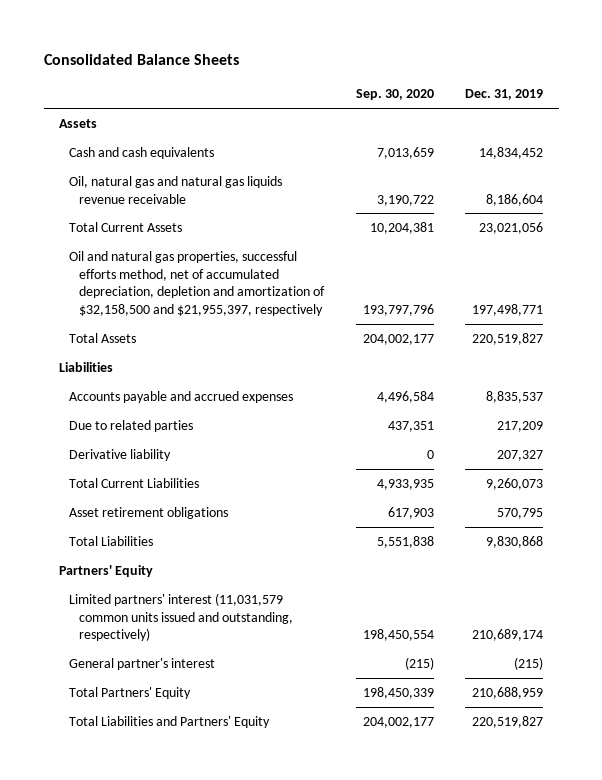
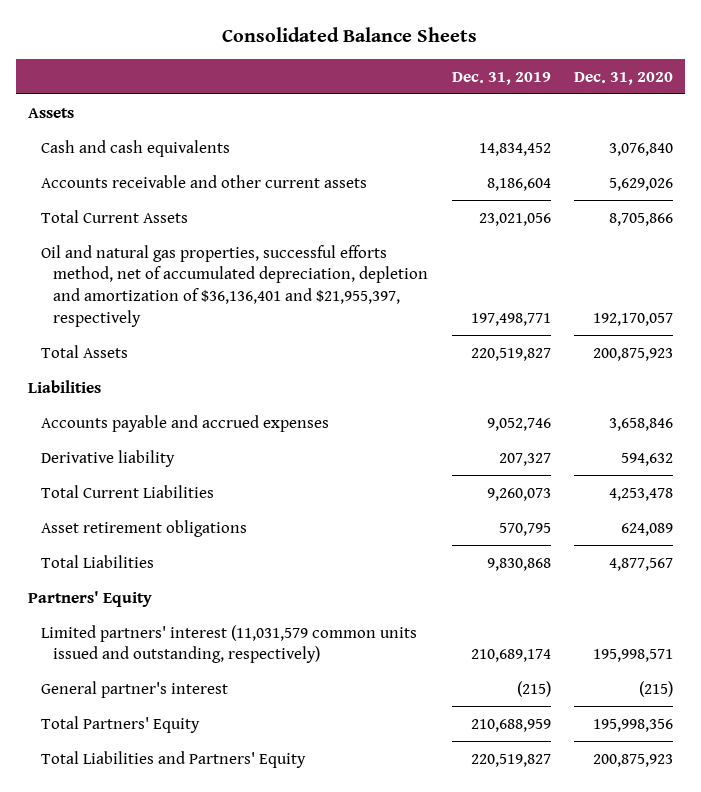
- | Sep. 30, 2020 | Dec. 31, 2019
+ | Dec. 31, 2019 | Dec. 31, 2020
- Oil, natural gas and natural gas liquids revenue receivable | 3,190,722 | 8,186,604
+ Accounts receivable and other current assets | 8,186,604 | 5,629,026
- Oil and natural gas properties, successful efforts method, net of accumulated depreciation, depletion and amortization of $32,158,500 and $21,955,397, respectively | 193,797,796 | 197,498,771
+ Oil and natural gas properties, successful efforts method, net of accumulated depreciation, depletion and amortization of $36,136,401 and $21,955,397, respectively | 197,498,771 | 192,170,057
- Accounts payable and accrued expenses | 4,496,584 | 8,835,537
- Due to related parties | 437,351 | 217,209
+ Accounts payable and accrued expenses | 9,052,746 | 3,658,846

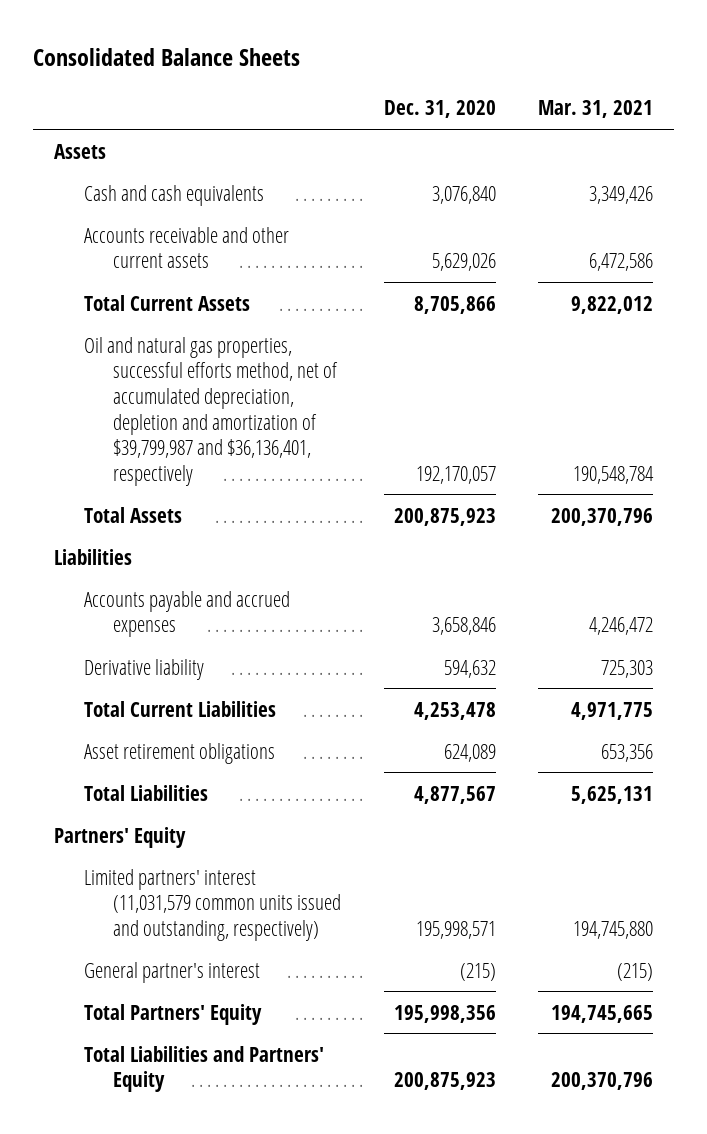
- | Dec. 31, 2019 | Dec. 31, 2020
+ | Dec. 31, 2020 | Mar. 31, 2021
- Oil and natural gas properties, successful efforts method, net of accumulated depreciation, depletion and amortization of $36,136,401 and $21,955,397, respectively | 197,498,771 | 192,170,057
+ Oil and natural gas properties, successful efforts method, net of accumulated depreciation, depletion and amortization of $39,799,987 and $36,136,401, respectively | 192,170,057 | 190,548,784

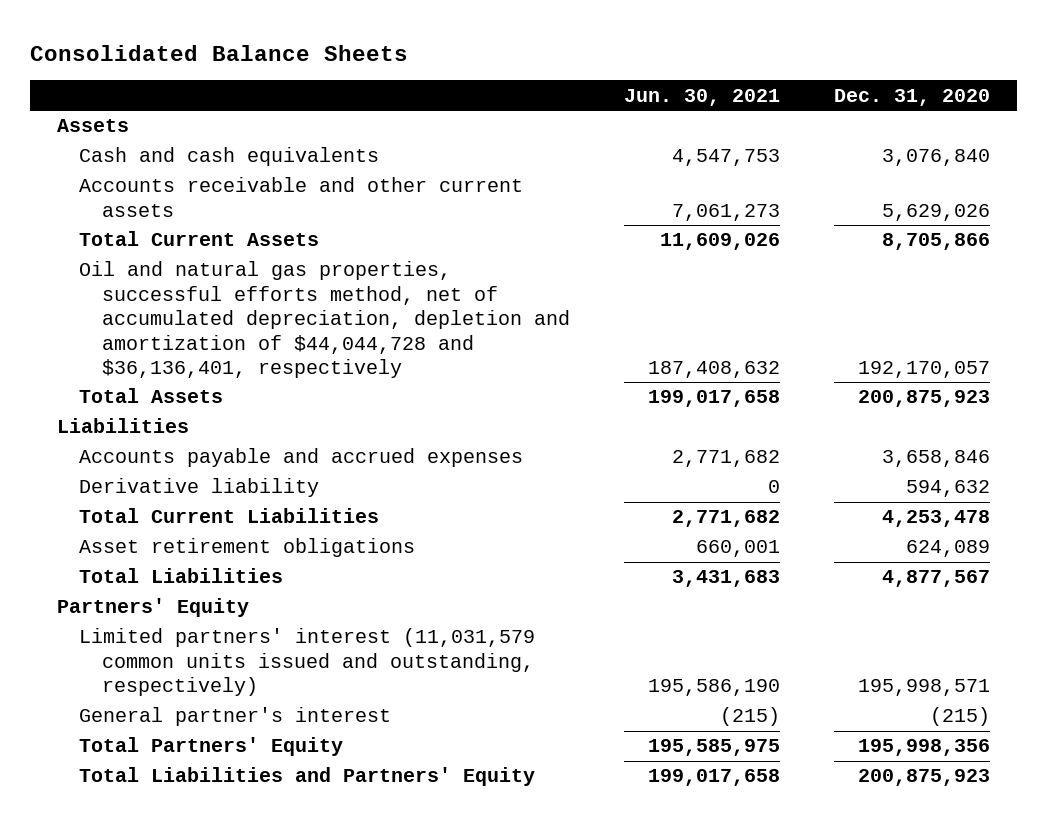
- | Dec. 31, 2020 | Mar. 31, 2021
+ | Jun. 30, 2021 | Dec. 31, 2020
- Oil and natural gas properties, successful efforts method, net of accumulated depreciation, depletion and amortization of $39,799,987 and $36,136,401, respectively | 192,170,057 | 190,548,784
+ Oil and natural gas properties, successful efforts method, net of accumulated depreciation, depletion and amortization of $44,044,728 and $36,136,401, respectively | 187,408,632 | 192,170,057

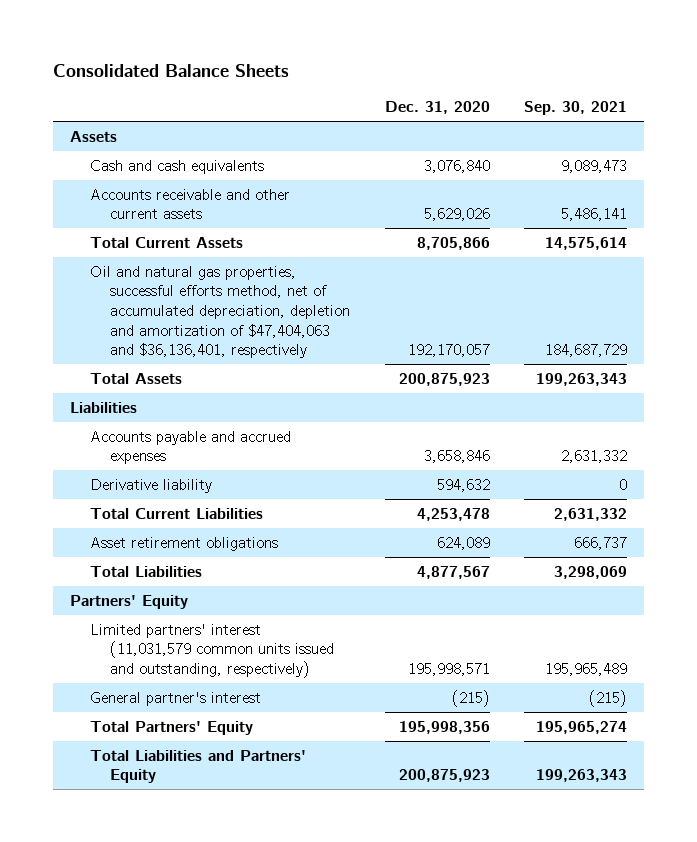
- | Jun. 30, 2021 | Dec. 31, 2020
+ | Dec. 31, 2020 | Sep. 30, 2021
- Oil and natural gas properties, successful efforts method, net of accumulated depreciation, depletion and amortization of $44,044,728 and $36,136,401, respectively | 187,408,632 | 192,170,057
+ Oil and natural gas properties, successful efforts method, net of accumulated depreciation, depletion and amortization of $47,404,063 and $36,136,401, respectively | 192,170,057 | 184,687,729

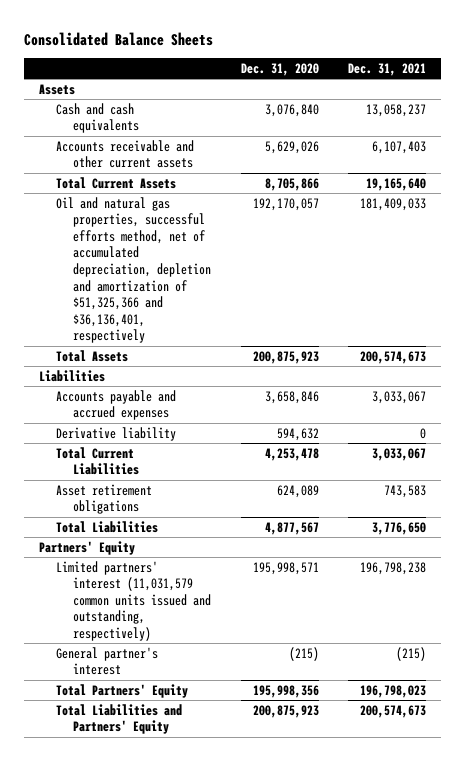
- | Dec. 31, 2020 | Sep. 30, 2021
+ | Dec. 31, 2020 | Dec. 31, 2021
- Oil and natural gas properties, successful efforts method, net of accumulated depreciation, depletion and amortization of $47,404,063 and $36,136,401, respectively | 192,170,057 | 184,687,729
+ Oil and natural gas properties, successful efforts method, net of accumulated depreciation, depletion and amortization of $51,325,366 and $36,136,401, respectively | 192,170,057 | 181,409,033

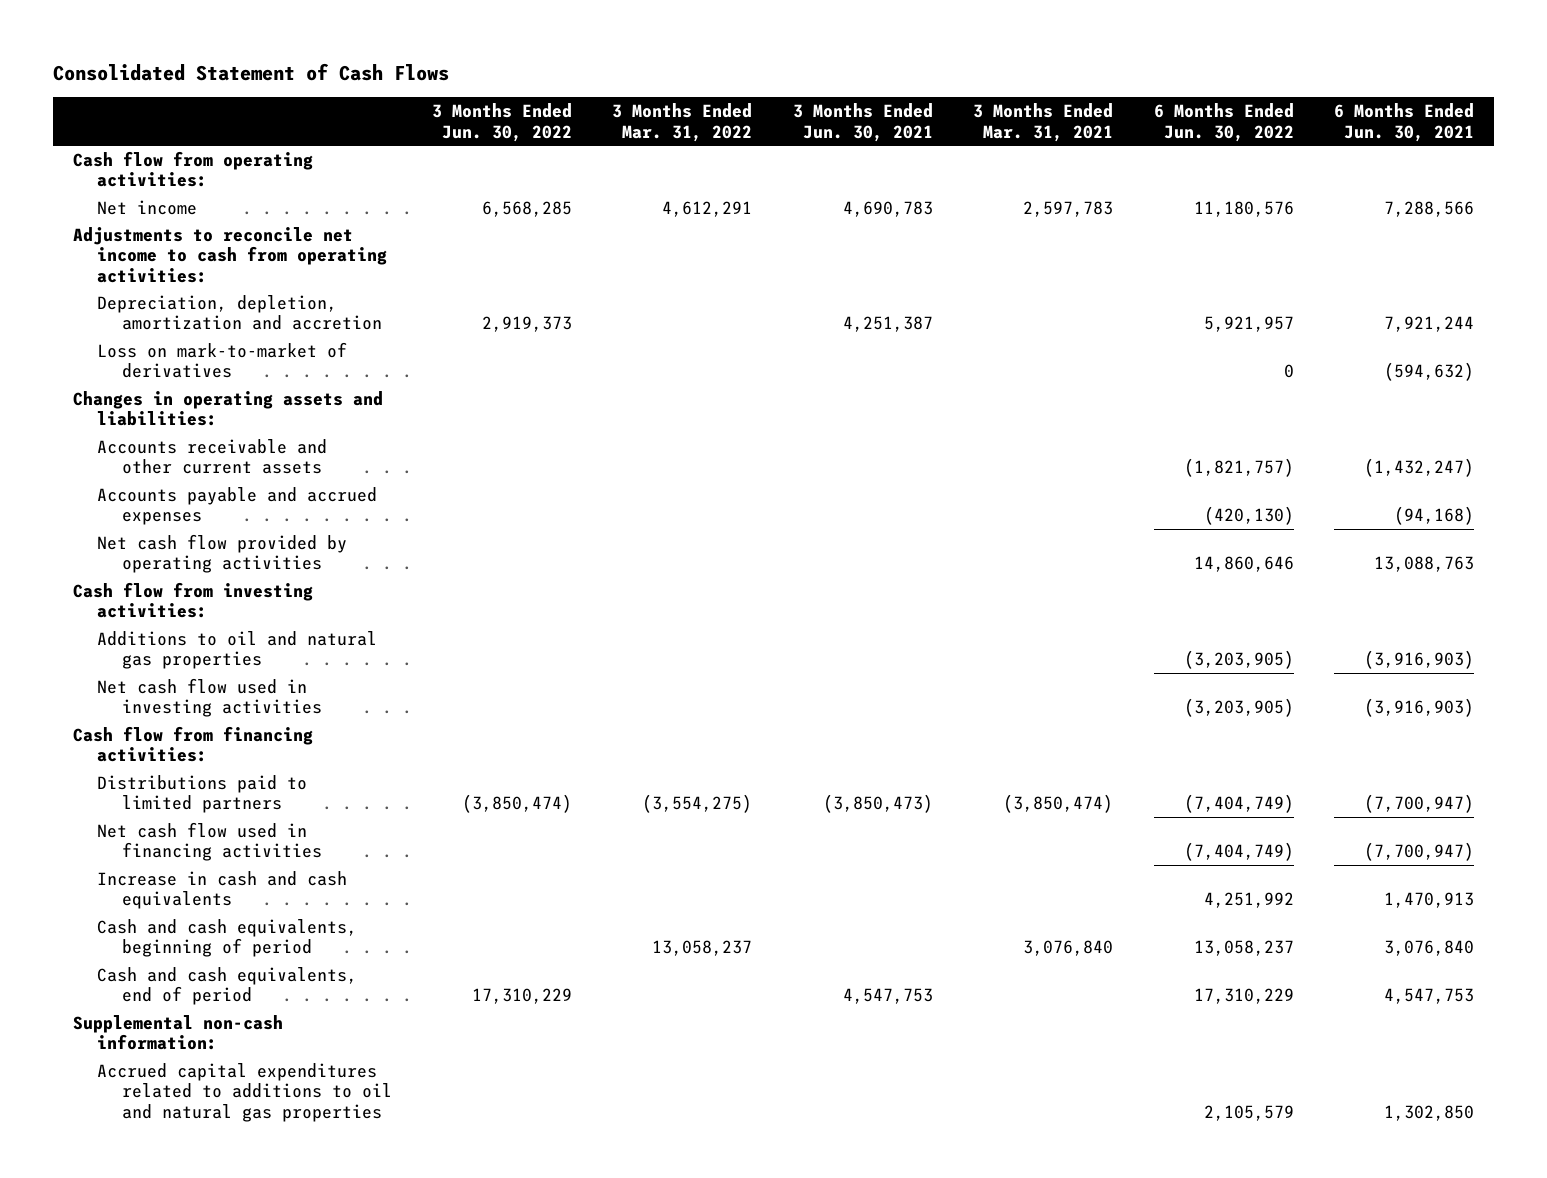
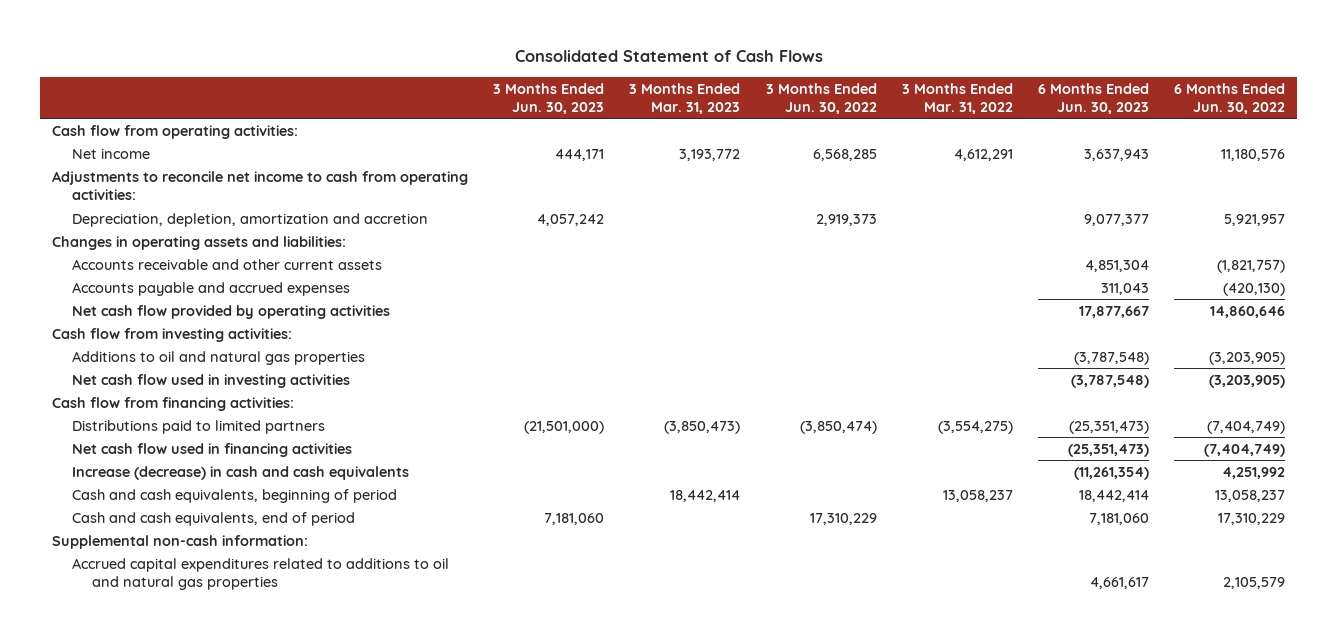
- | 3 Months Ended Jun. 30, 2022 | 3 Months Ended Mar. 31, 2022 | 3 Months Ended Jun. 30, 2021 | 3 Months Ended Mar. 31, 2021 | 6 Months Ended Jun. 30, 2022 | 6 Months Ended Jun. 30, 2021
+ | 3 Months Ended Jun. 30, 2023 | 3 Months Ended Mar. 31, 2023 | 3 Months Ended Jun. 30, 2022 | 3 Months Ended Mar. 31, 2022 | 6 Months Ended Jun. 30, 2023 | 6 Months Ended Jun. 30, 2022
- Loss on mark-to-market of derivatives | | | | | 0 | (594,632)
- Increase in cash and cash equivalents | | | | | 4,251,992 | 1,470,913
+ Increase (decrease) in cash and cash equivalents | | | | | (11,261,354) | 4,251,992

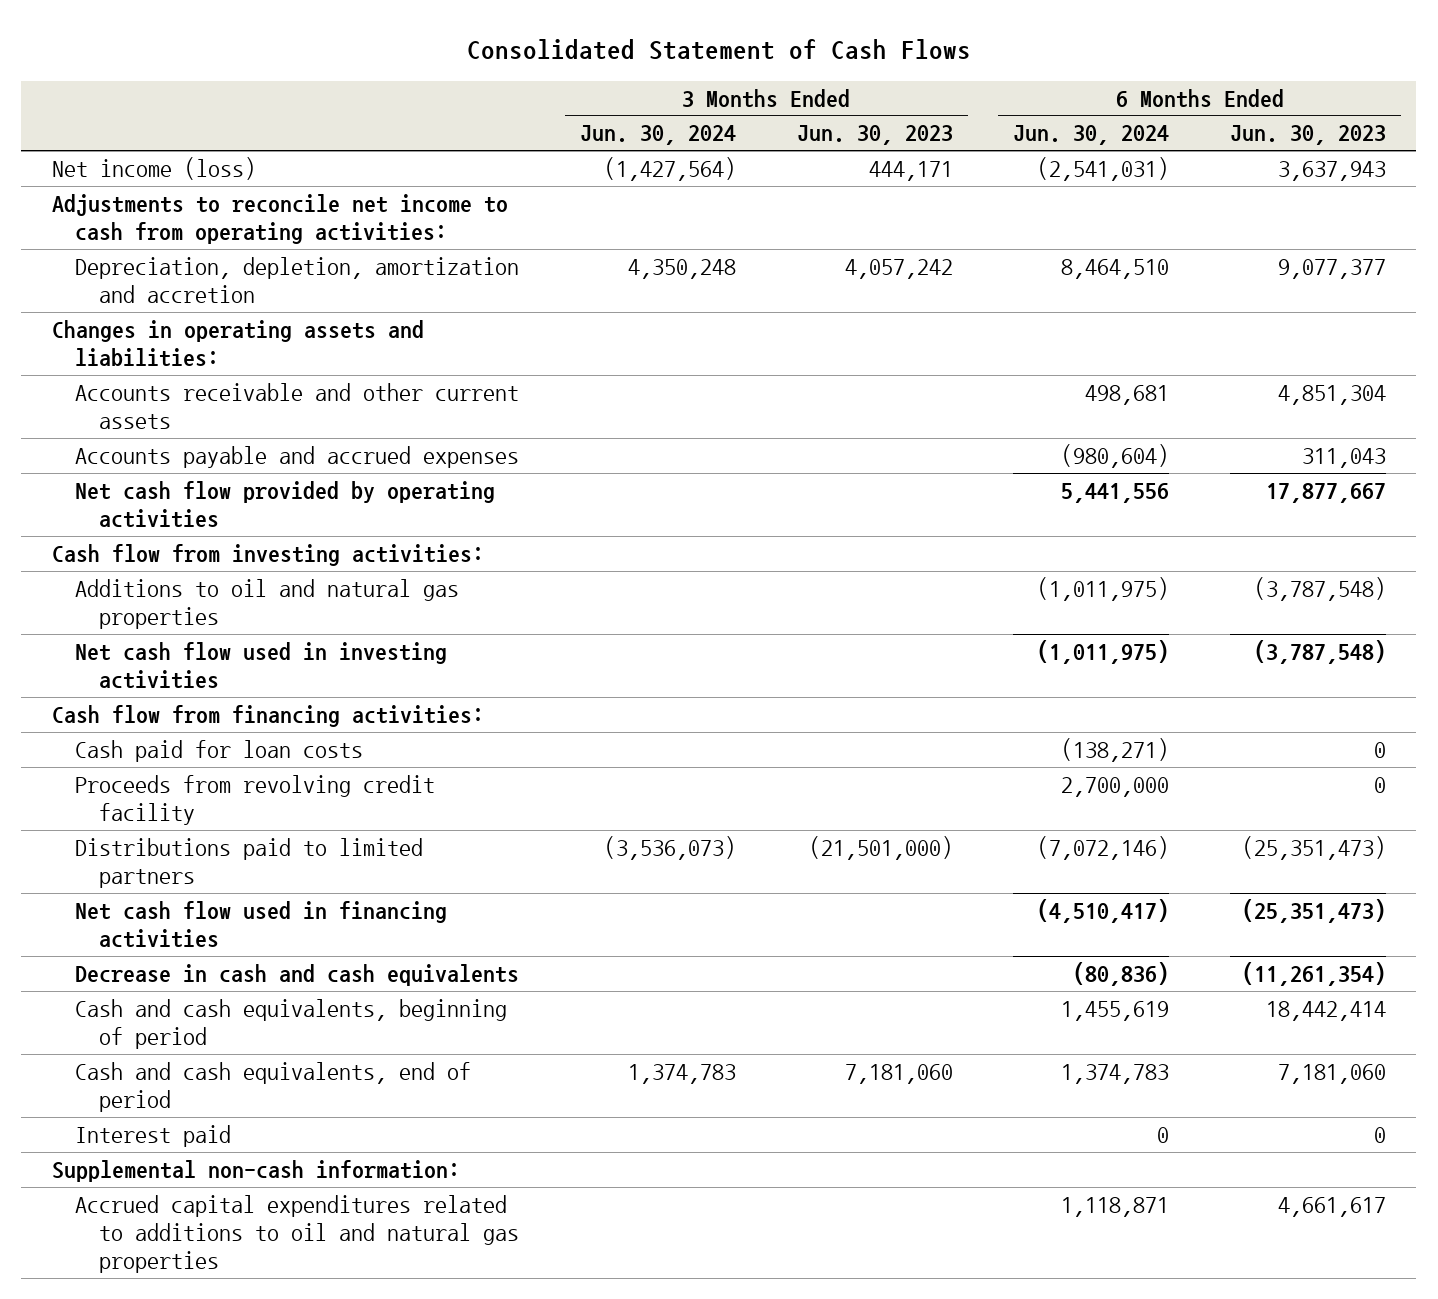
- | 3 Months Ended Jun. 30, 2023 | 3 Months Ended Mar. 31, 2023 | 3 Months Ended Jun. 30, 2022 | 3 Months Ended Mar. 31, 2022 | 6 Months Ended Jun. 30, 2023 | 6 Months Ended Jun. 30, 2022
+ | 3 Months Ended Jun. 30, 2024 | 3 Months Ended Jun. 30, 2023 | 6 Months Ended Jun. 30, 2024 | 6 Months Ended Jun. 30, 2023
- Cash flow from operating activities:
- Net income | 444,171 | 3,193,772 | 6,568,285 | 4,612,291 | 3,637,943 | 11,180,576
+ Net income (loss) | (1,427,564) | 444,171 | (2,541,031) | 3,637,943
+ Cash paid for loan costs | | | (138,271) | 0
+ Proceeds from revolving credit facility | | | 2,700,000 | 0
- Increase (decrease) in cash and cash equivalents | | | | | (11,261,354) | 4,251,992
+ Decrease in cash and cash equivalents | | | (80,836) | (11,261,354)
+ Interest paid | | | 0 | 0

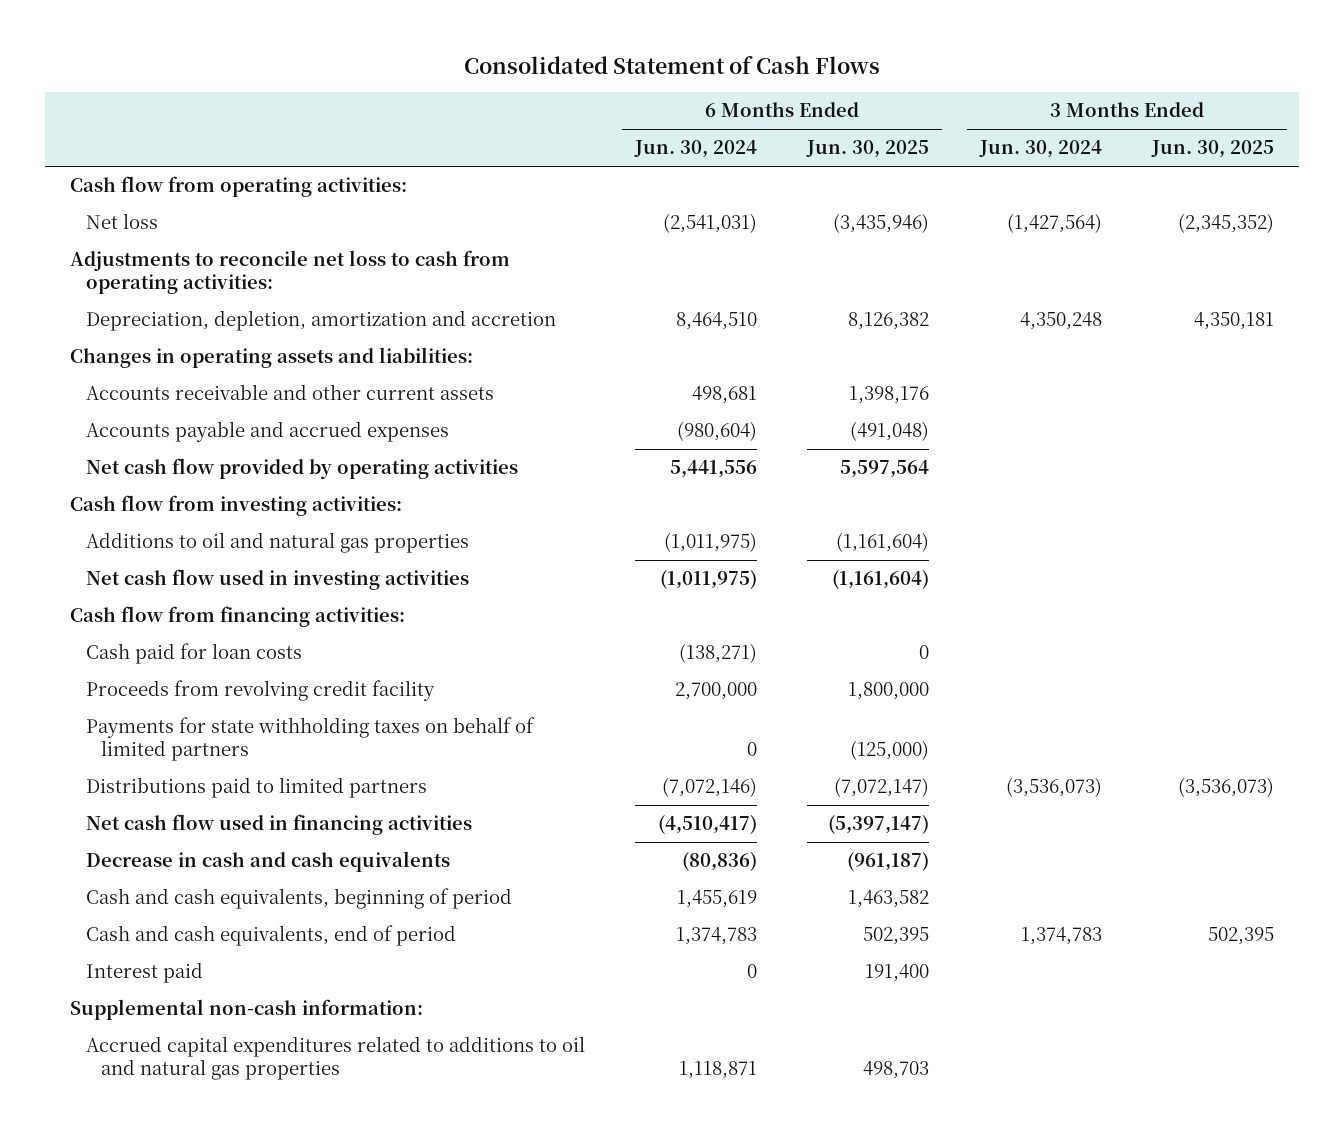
- | 3 Months Ended Jun. 30, 2024 | 3 Months Ended Jun. 30, 2023 | 6 Months Ended Jun. 30, 2024 | 6 Months Ended Jun. 30, 2023
+ | 6 Months Ended Jun. 30, 2024 | 6 Months Ended Jun. 30, 2025 | 3 Months Ended Jun. 30, 2024 | 3 Months Ended Jun. 30, 2025
- Net income (loss) | (1,427,564) | 444,171 | (2,541,031) | 3,637,943
- Adjustments to reconcile net income to cash from operating activities:
+ Cash flow from operating activities:
+ Net loss | (2,541,031) | (3,435,946) | (1,427,564) | (2,345,352)
+ Adjustments to reconcile net loss to cash from operating activities:
+ Payments for state withholding taxes on behalf of limited partners | 0 | (125,000) | |

